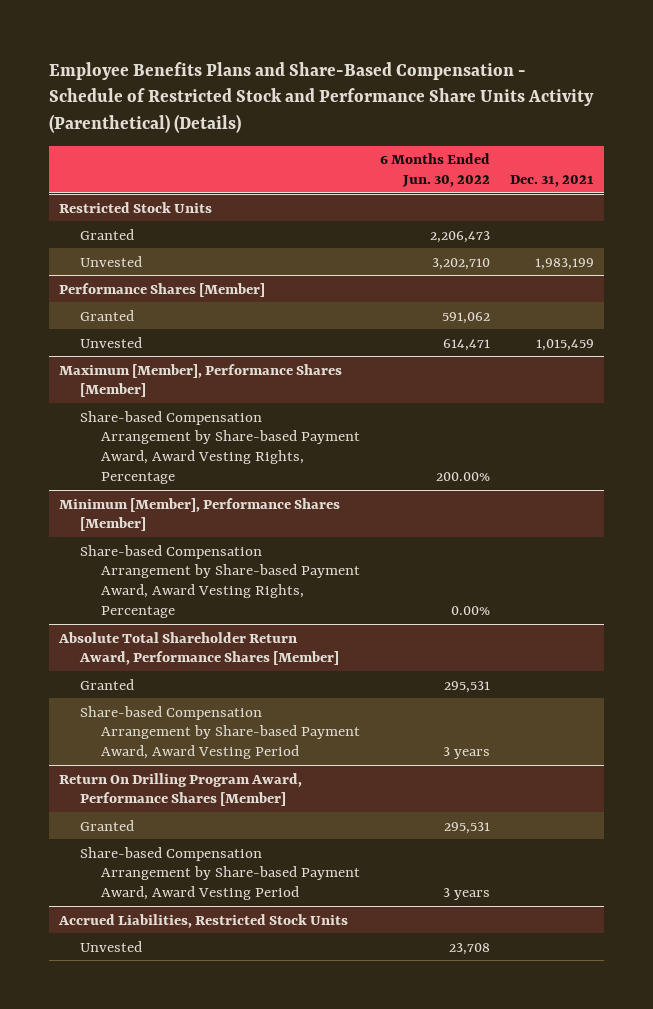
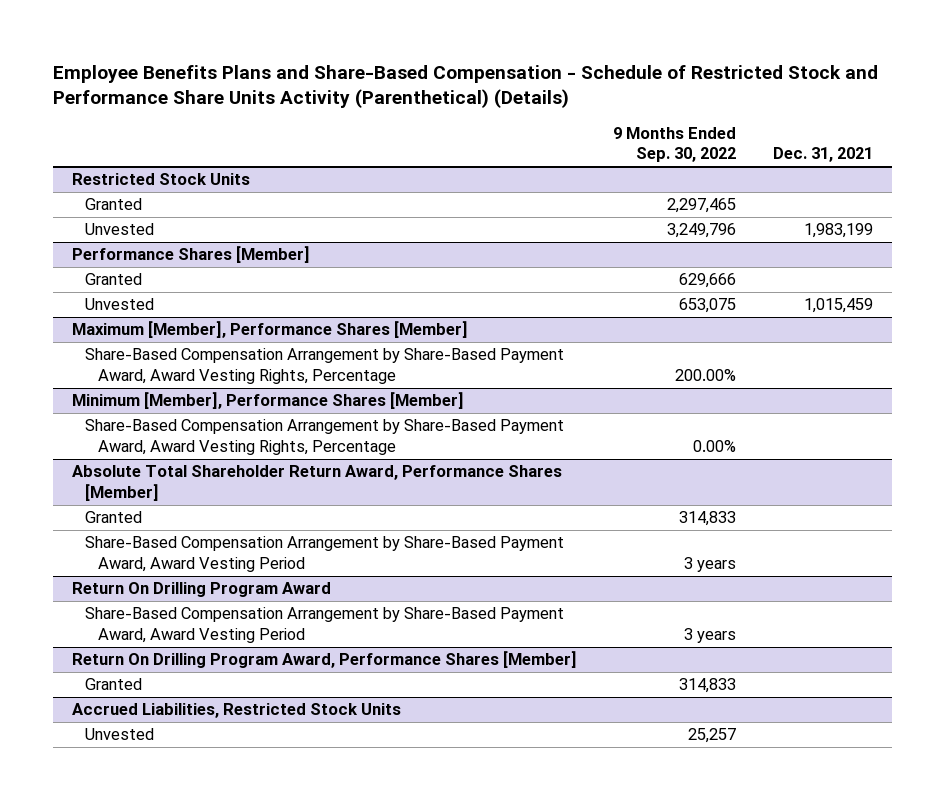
- | 6 Months Ended Jun. 30, 2022 | Dec. 31, 2021
+ | 9 Months Ended Sep. 30, 2022 | Dec. 31, 2021
@ Maximum [Member], Performance Shares [Member]
- Share-based Compensation Arrangement by Share-based Payment Award, Award Vesting Rights, Percentage | 200.00% |
+ Share-Based Compensation Arrangement by Share-Based Payment Award, Award Vesting Rights, Percentage | 200.00% |
@ Minimum [Member], Performance Shares [Member]
- Share-based Compensation Arrangement by Share-based Payment Award, Award Vesting Rights, Percentage | 0.00% |
+ Share-Based Compensation Arrangement by Share-Based Payment Award, Award Vesting Rights, Percentage | 0.00% |
@ Absolute Total Shareholder Return Award, Performance Shares [Member]
- Share-based Compensation Arrangement by Share-based Payment Award, Award Vesting Period | 3 years |
+ Share-Based Compensation Arrangement by Share-Based Payment Award, Award Vesting Period | 3 years |
+ Return On Drilling Program Award
+ Share-Based Compensation Arrangement by Share-Based Payment Award, Award Vesting Period | 3 years |
@ Return On Drilling Program Award, Performance Shares [Member]
- Share-based Compensation Arrangement by Share-based Payment Award, Award Vesting Period | 3 years |

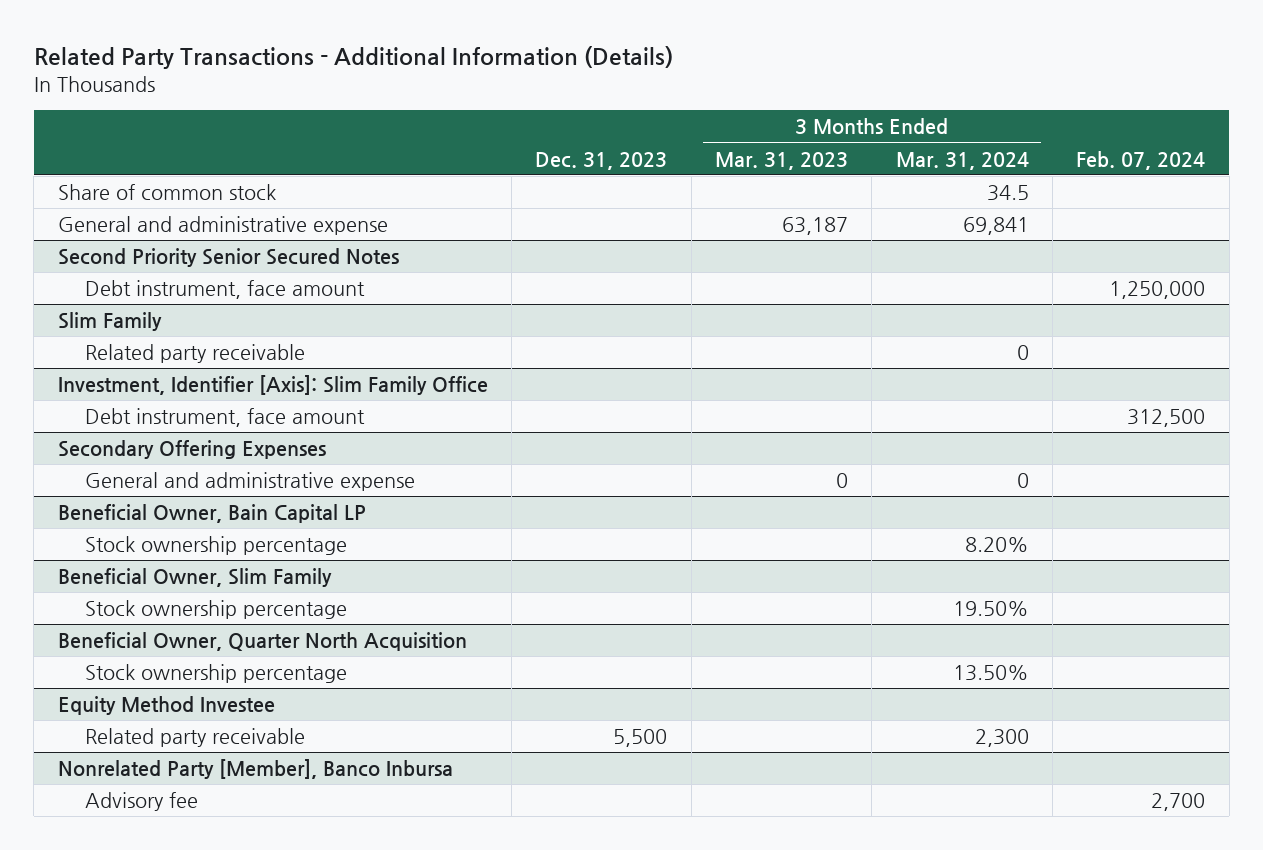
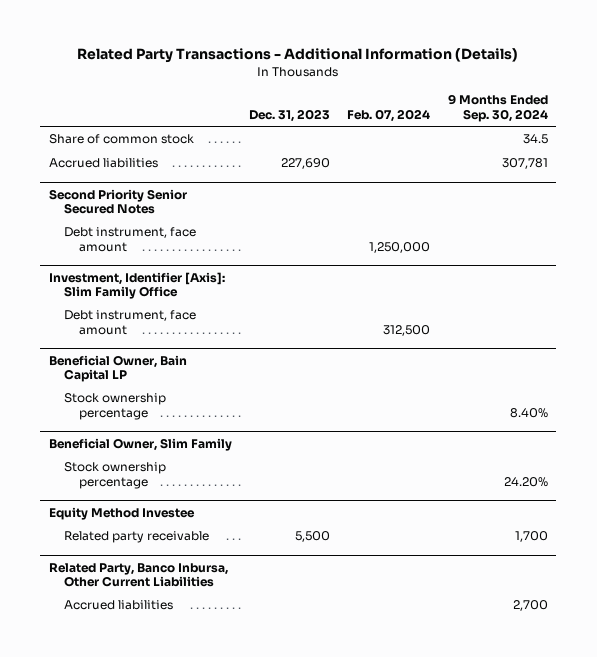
- | Dec. 31, 2023 | 3 Months Ended Mar. 31, 2023 | 3 Months Ended Mar. 31, 2024 | Feb. 07, 2024
+ | Dec. 31, 2023 | Feb. 07, 2024 | 9 Months Ended Sep. 30, 2024
- General and administrative expense | | 63,187 | 69,841 |
+ Accrued liabilities | 227,690 | | 307,781
- Slim Family
- Related party receivable | | | 0 |
- Secondary Offering Expenses
- General and administrative expense | | 0 | 0 |
- Beneficial Owner, Quarter North Acquisition
- Stock ownership percentage | | | 13.50% |
- Nonrelated Party [Member], Banco Inbursa
- Advisory fee | | | | 2,700
+ Related Party, Banco Inbursa, Other Current Liabilities
+ Accrued liabilities | | | 2,700

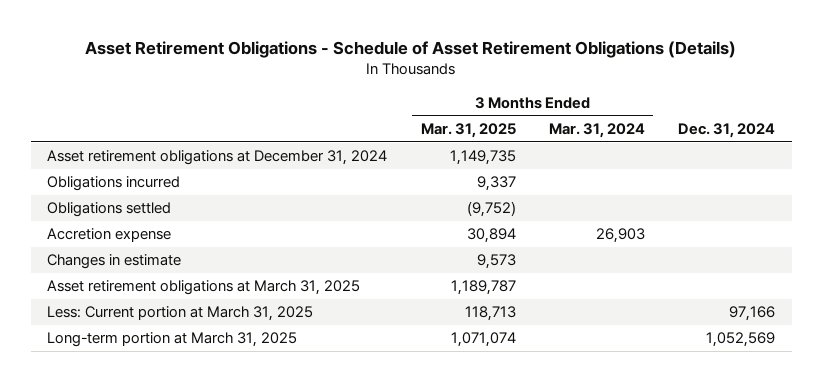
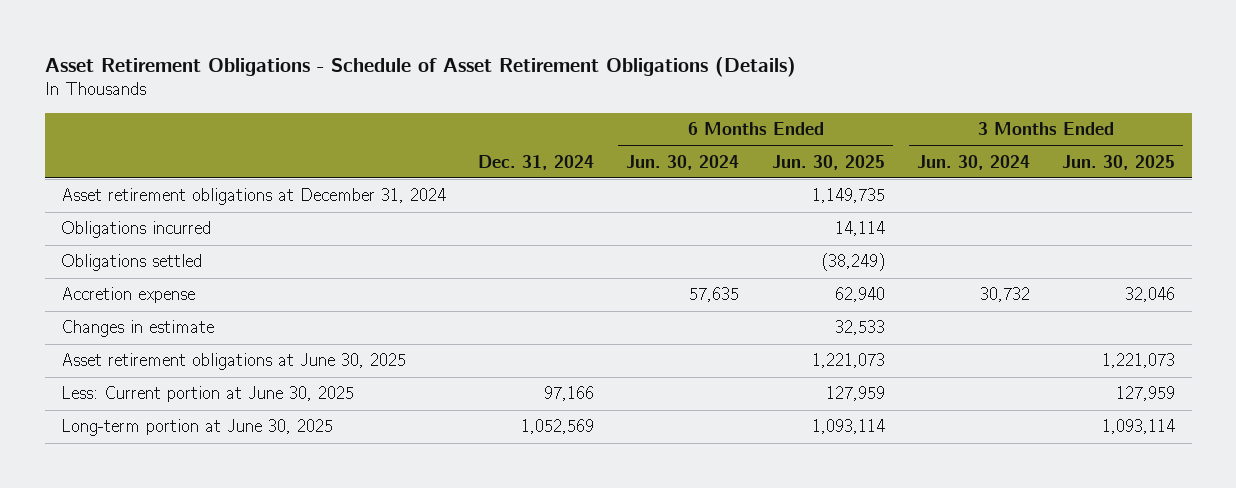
- | 3 Months Ended Mar. 31, 2025 | 3 Months Ended Mar. 31, 2024 | Dec. 31, 2024
+ | Dec. 31, 2024 | 6 Months Ended Jun. 30, 2024 | 6 Months Ended Jun. 30, 2025 | 3 Months Ended Jun. 30, 2024 | 3 Months Ended Jun. 30, 2025
- Asset retirement obligations at March 31, 2025 | 1,189,787 | |
- Less: Current portion at March 31, 2025 | 118,713 | | 97,166
- Long-term portion at March 31, 2025 | 1,071,074 | | 1,052,569
+ Asset retirement obligations at June 30, 2025 | | | 1,221,073 | | 1,221,073
+ Less: Current portion at June 30, 2025 | 97,166 | | 127,959 | | 127,959
+ Long-term portion at June 30, 2025 | 1,052,569 | | 1,093,114 | | 1,093,114

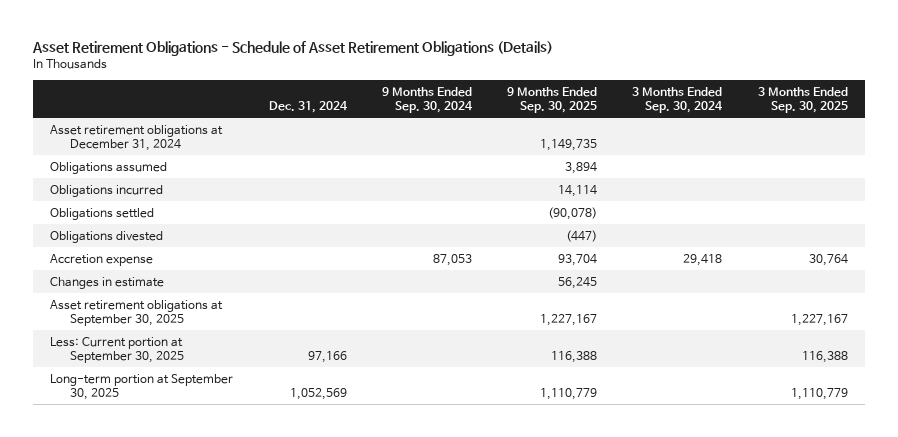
- | Dec. 31, 2024 | 6 Months Ended Jun. 30, 2024 | 6 Months Ended Jun. 30, 2025 | 3 Months Ended Jun. 30, 2024 | 3 Months Ended Jun. 30, 2025
+ | Dec. 31, 2024 | 9 Months Ended Sep. 30, 2024 | 9 Months Ended Sep. 30, 2025 | 3 Months Ended Sep. 30, 2024 | 3 Months Ended Sep. 30, 2025
+ Obligations assumed | | | 3,894 | |
+ Obligations divested | | | (447) | |
- Asset retirement obligations at June 30, 2025 | | | 1,221,073 | | 1,221,073
- Less: Current portion at June 30, 2025 | 97,166 | | 127,959 | | 127,959
- Long-term portion at June 30, 2025 | 1,052,569 | | 1,093,114 | | 1,093,114
+ Asset retirement obligations at September 30, 2025 | | | 1,227,167 | | 1,227,167
+ Less: Current portion at September 30, 2025 | 97,166 | | 116,388 | | 116,388
+ Long-term portion at September 30, 2025 | 1,052,569 | | 1,110,779 | | 1,110,779

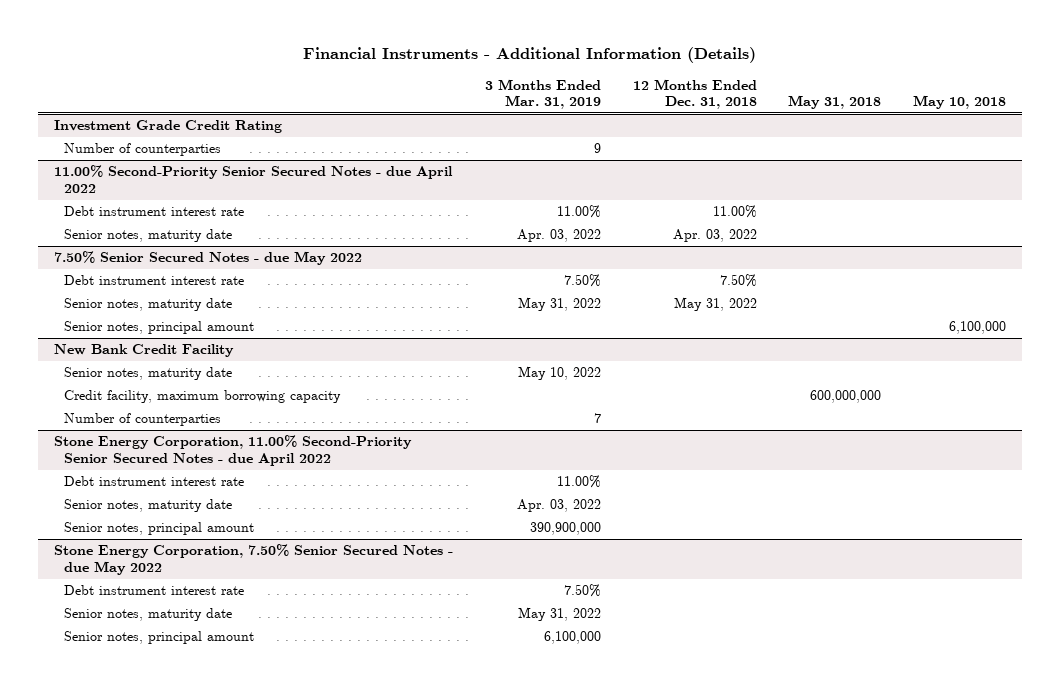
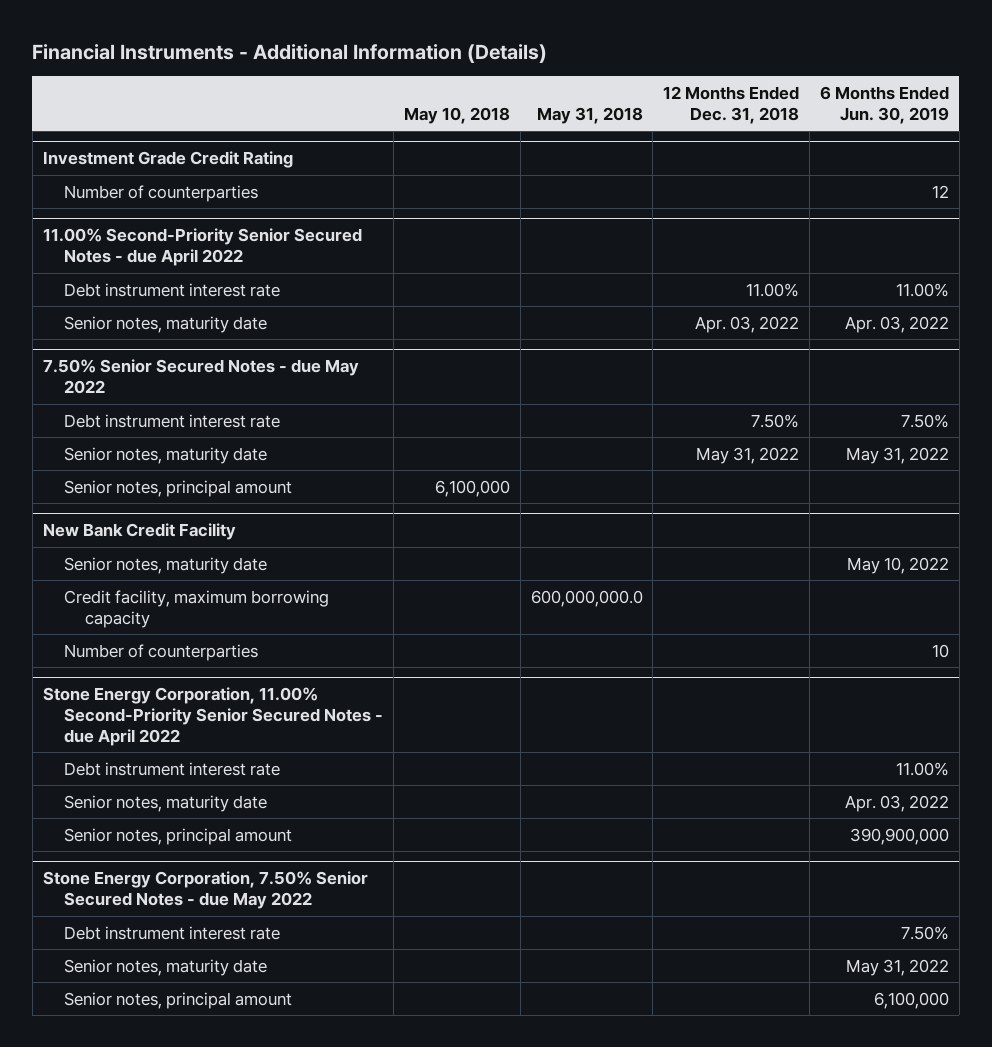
- | 3 Months Ended Mar. 31, 2019 | 12 Months Ended Dec. 31, 2018 | May 31, 2018 | May 10, 2018
+ | May 10, 2018 | May 31, 2018 | 12 Months Ended Dec. 31, 2018 | 6 Months Ended Jun. 30, 2019
@ New Bank Credit Facility
- Credit facility, maximum borrowing capacity | | | 600,000,000 |
+ Credit facility, maximum borrowing capacity | | 600,000,000.0 | |

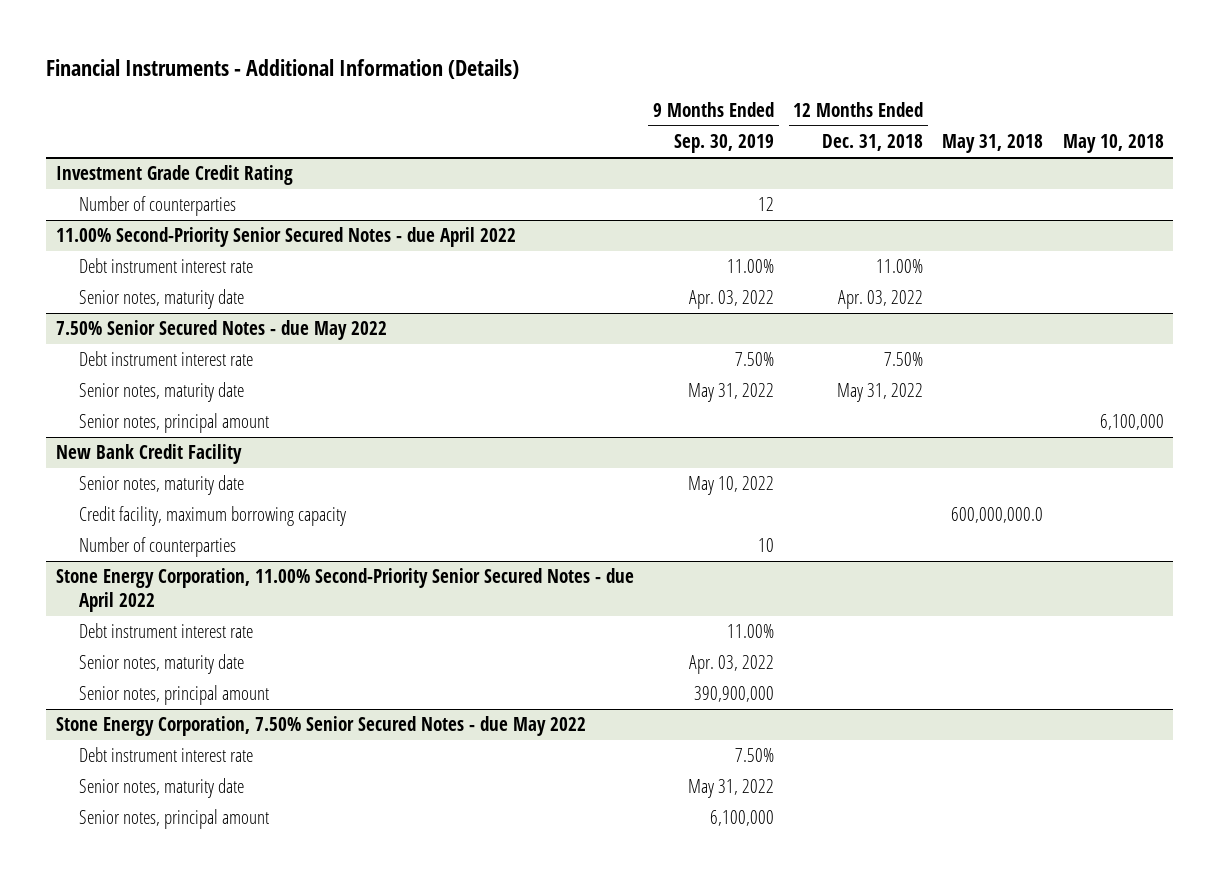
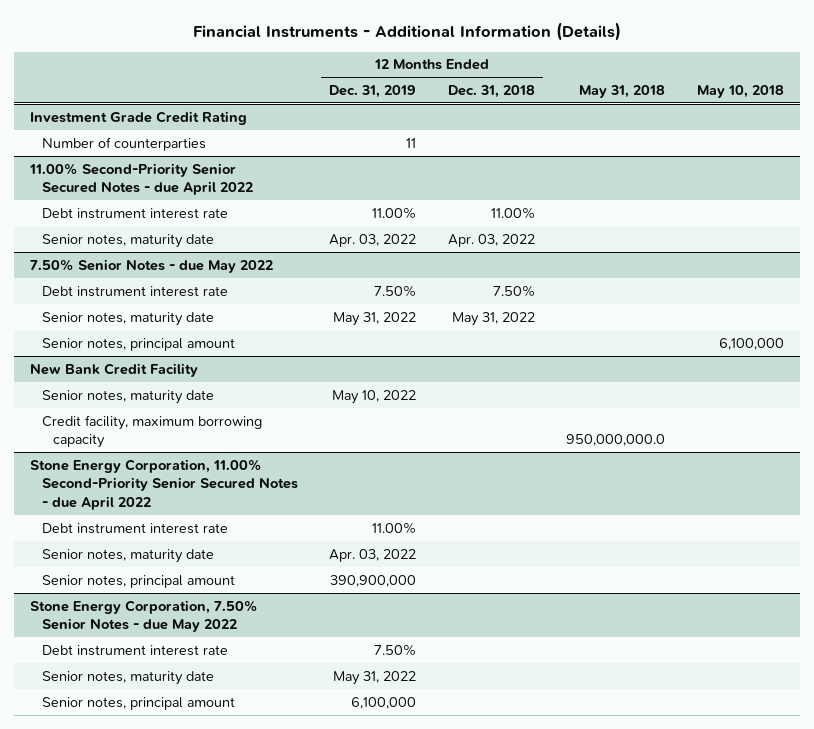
- | 9 Months Ended Sep. 30, 2019 | 12 Months Ended Dec. 31, 2018 | May 31, 2018 | May 10, 2018
+ | 12 Months Ended Dec. 31, 2019 | 12 Months Ended Dec. 31, 2018 | May 31, 2018 | May 10, 2018
- 7.50% Senior Secured Notes - due May 2022
+ 7.50% Senior Notes - due May 2022
@ New Bank Credit Facility
- Credit facility, maximum borrowing capacity | | | 600,000,000.0 |
- Number of counterparties | 10 | | |
+ Credit facility, maximum borrowing capacity | | | 950,000,000.0 |
- Stone Energy Corporation, 7.50% Senior Secured Notes - due May 2022
+ Stone Energy Corporation, 7.50% Senior Notes - due May 2022

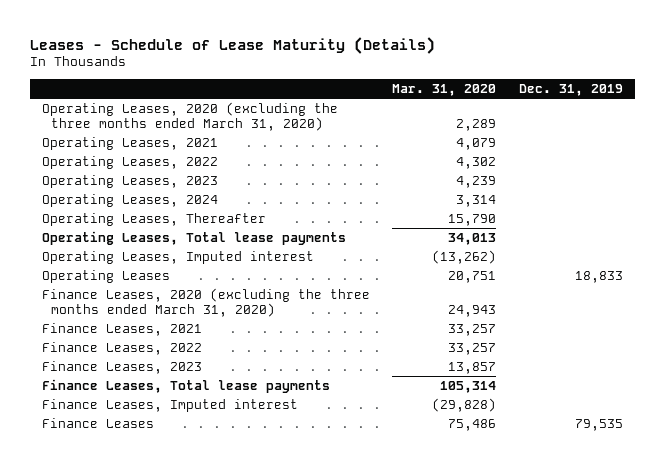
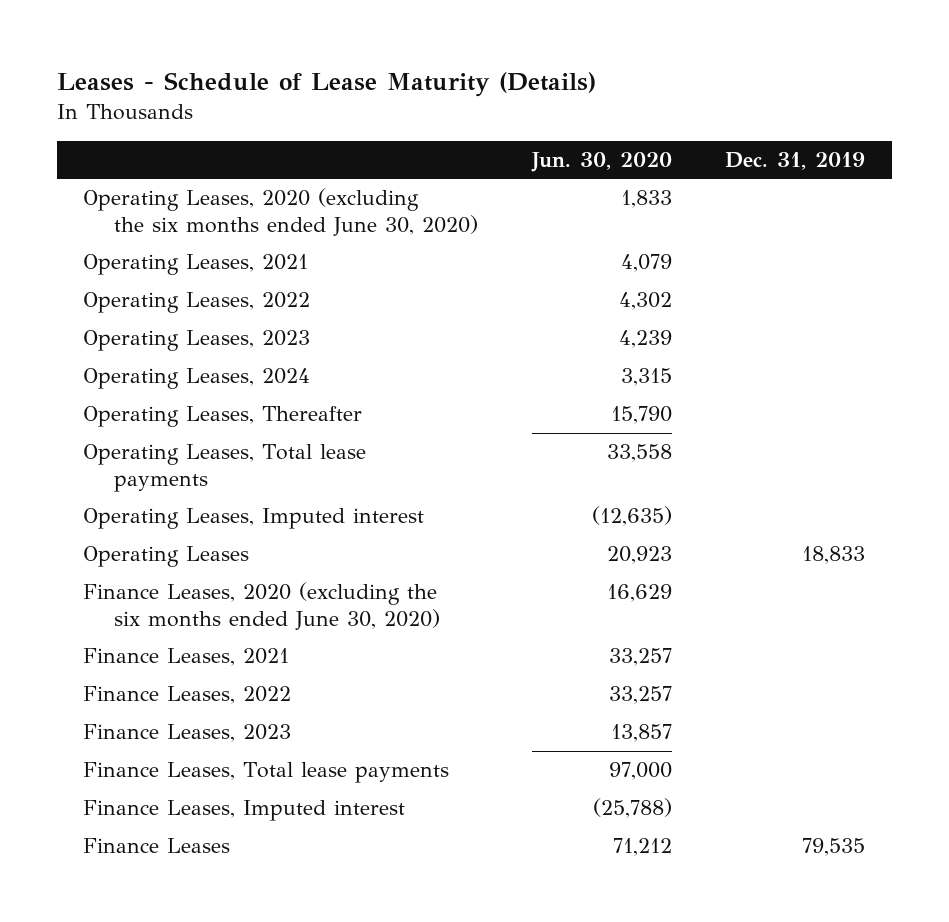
- | Mar. 31, 2020 | Dec. 31, 2019
+ | Jun. 30, 2020 | Dec. 31, 2019
- Operating Leases, 2020 (excluding the three months ended March 31, 2020) | 2,289 |
+ Operating Leases, 2020 (excluding the six months ended June 30, 2020) | 1,833 |
- Finance Leases, 2020 (excluding the three months ended March 31, 2020) | 24,943 |
+ Finance Leases, 2020 (excluding the six months ended June 30, 2020) | 16,629 |

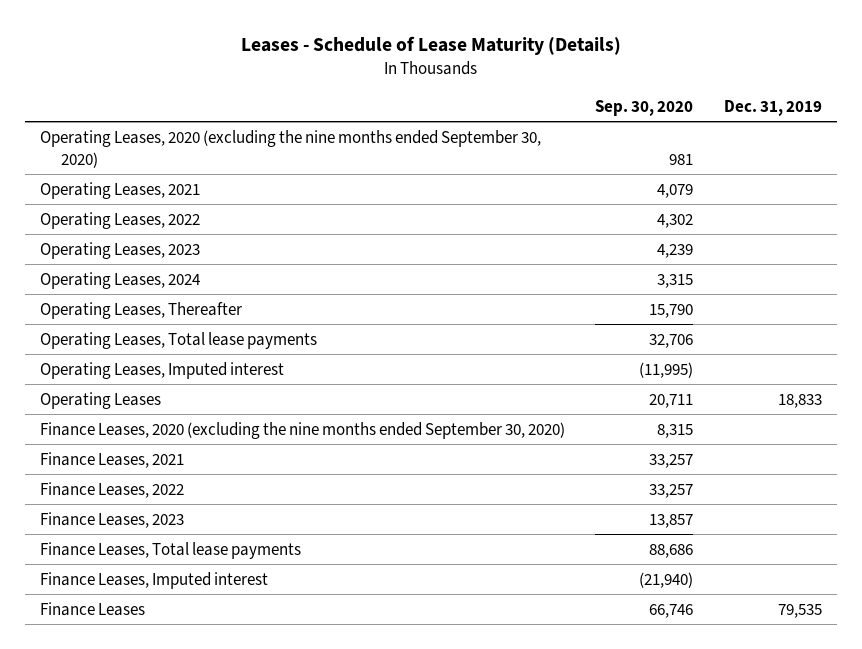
- | Jun. 30, 2020 | Dec. 31, 2019
+ | Sep. 30, 2020 | Dec. 31, 2019
- Operating Leases, 2020 (excluding the six months ended June 30, 2020) | 1,833 |
+ Operating Leases, 2020 (excluding the nine months ended September 30, 2020) | 981 |
- Finance Leases, 2020 (excluding the six months ended June 30, 2020) | 16,629 |
+ Finance Leases, 2020 (excluding the nine months ended September 30, 2020) | 8,315 |

